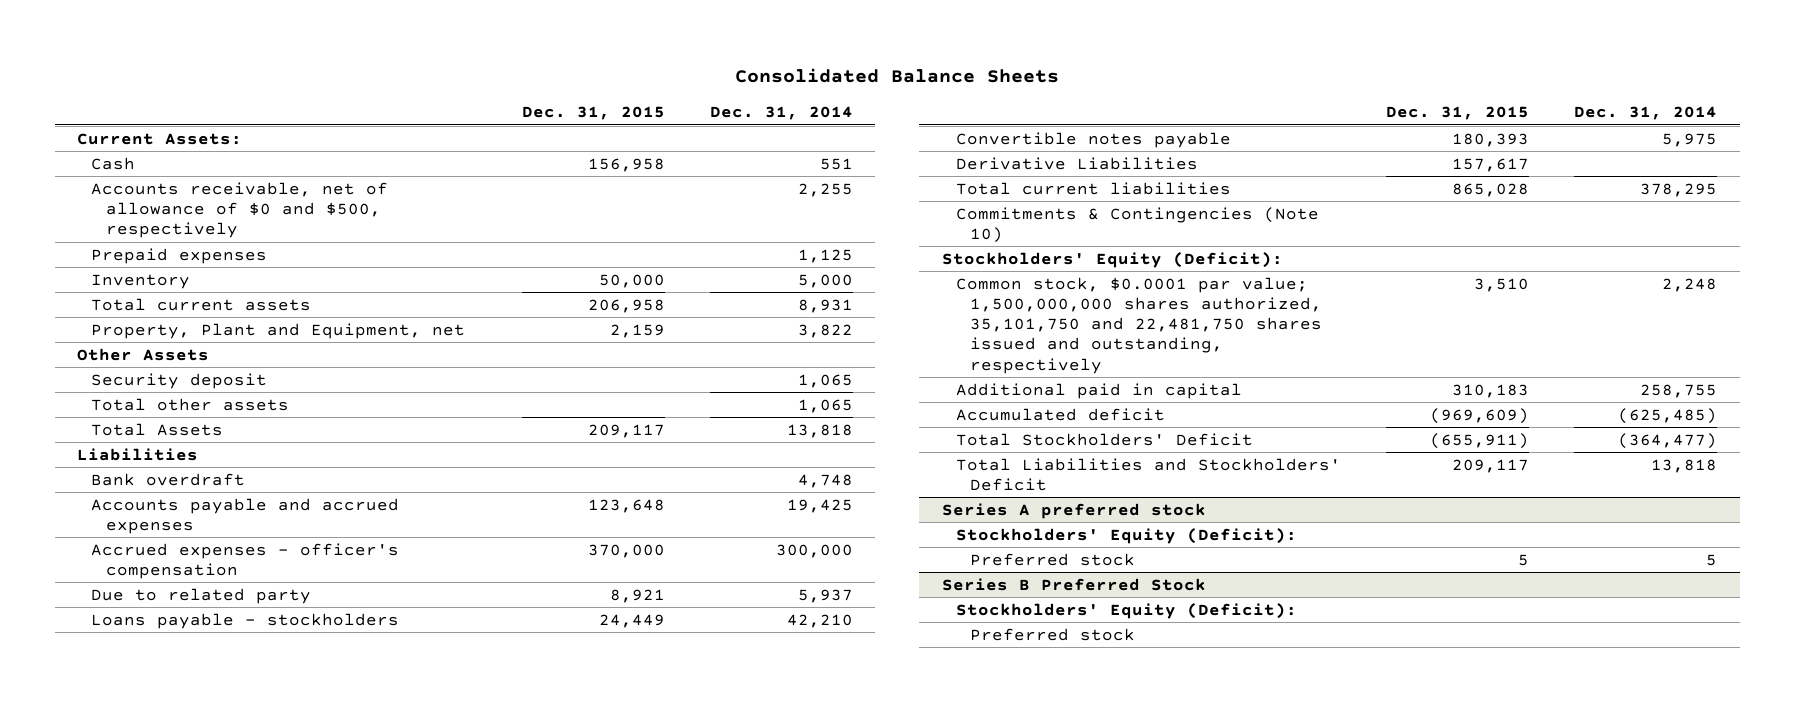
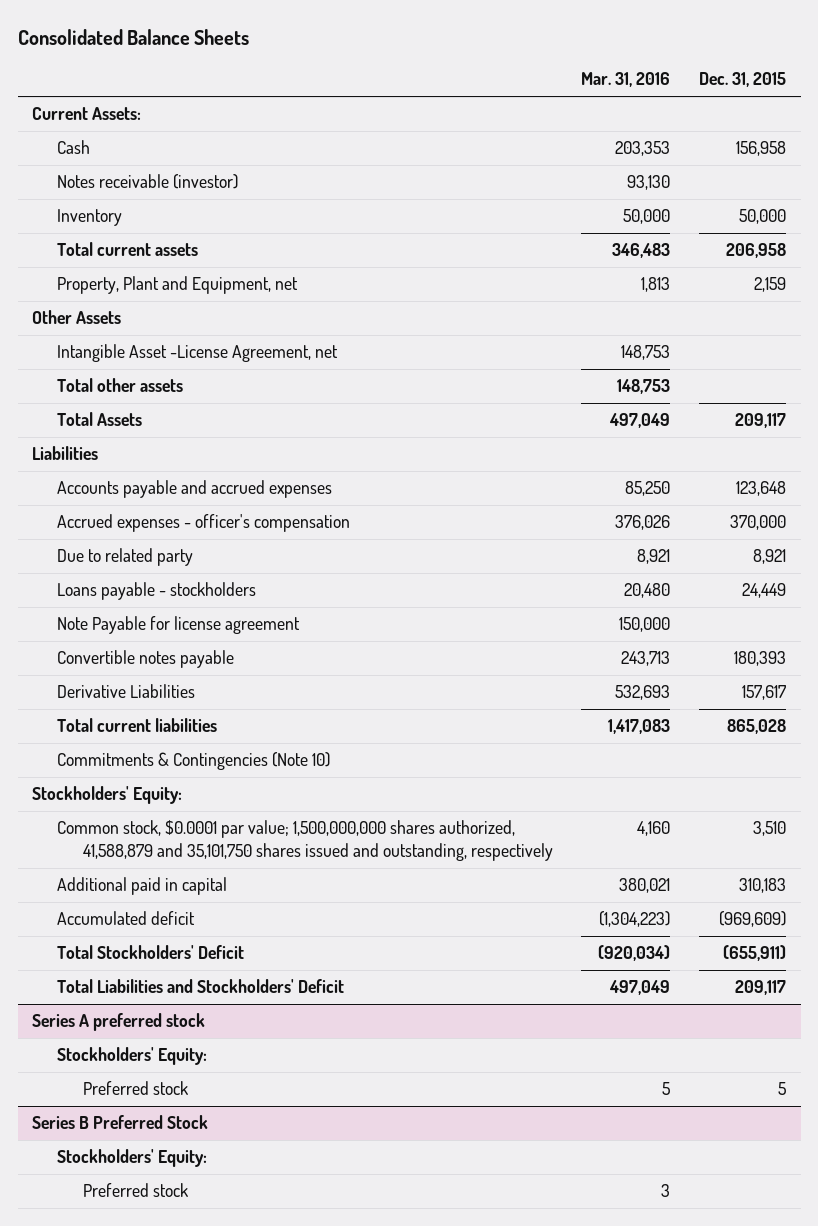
- | Dec. 31, 2015 | Dec. 31, 2014
+ | Mar. 31, 2016 | Dec. 31, 2015
- Accounts receivable, net of allowance of $0 and $500, respectively | | 2,255
- Prepaid expenses | | 1,125
+ Notes receivable (investor) | 93,130 |
- Security deposit | | 1,065
+ Intangible Asset -License Agreement, net | 148,753 |
- Bank overdraft | | 4,748
+ Note Payable for license agreement | 150,000 |
- Stockholders' Equity (Deficit):
- Common stock, $0.0001 par value; 1,500,000,000 shares authorized, 35,101,750 and 22,481,750 shares issued and outstanding, respectively | 3,510 | 2,248
+ Stockholders' Equity:
+ Common stock, $0.0001 par value; 1,500,000,000 shares authorized, 41,588,879 and 35,101,750 shares issued and outstanding, respectively | 4,160 | 3,510
@ Series A preferred stock
- Stockholders' Equity (Deficit):
+ Stockholders' Equity:
@ Series B Preferred Stock
- Stockholders' Equity (Deficit):
+ Stockholders' Equity:

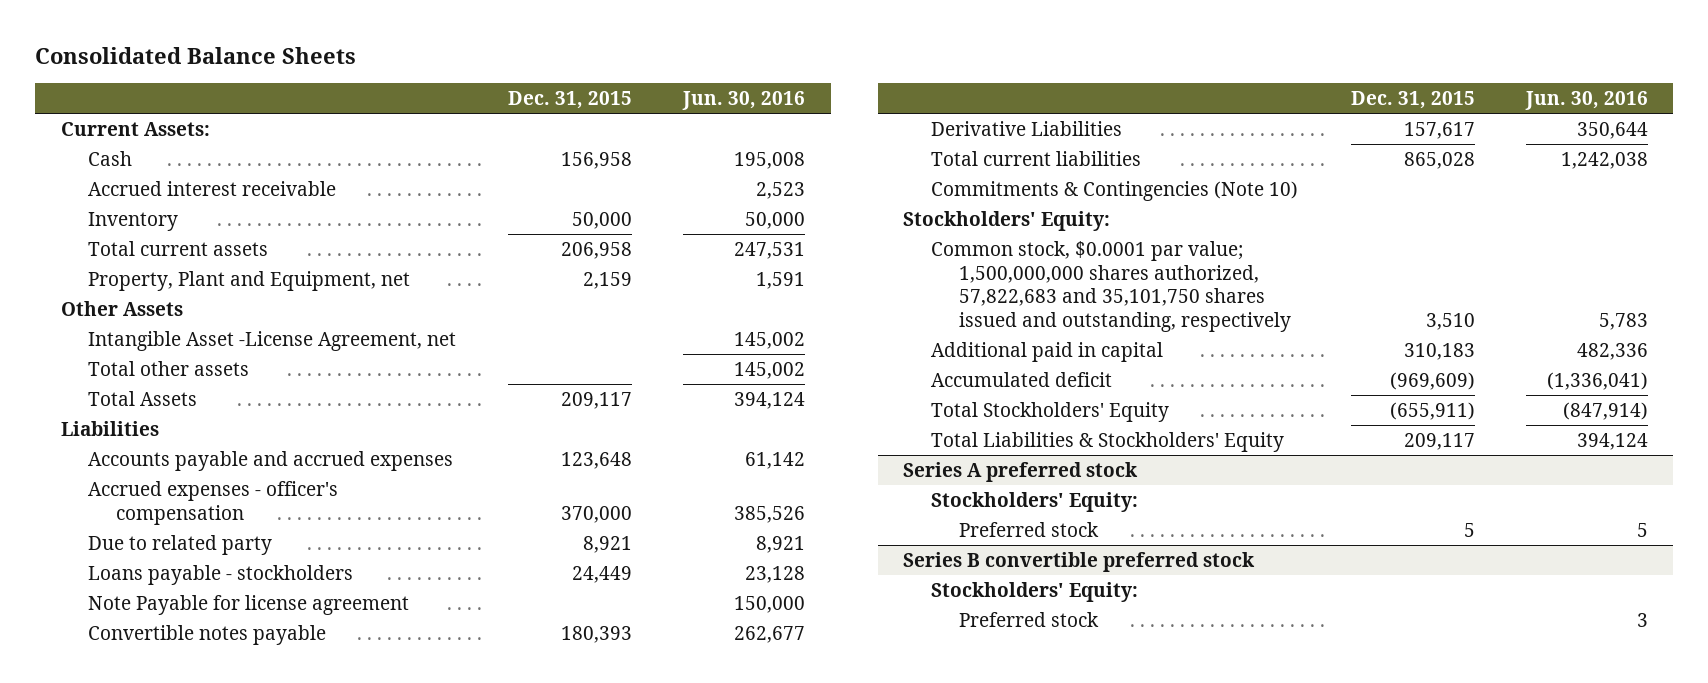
- | Mar. 31, 2016 | Dec. 31, 2015
+ | Dec. 31, 2015 | Jun. 30, 2016
- Notes receivable (investor) | 93,130 |
+ Accrued interest receivable | | 2,523
- Common stock, $0.0001 par value; 1,500,000,000 shares authorized, 41,588,879 and 35,101,750 shares issued and outstanding, respectively | 4,160 | 3,510
+ Common stock, $0.0001 par value; 1,500,000,000 shares authorized, 57,822,683 and 35,101,750 shares issued and outstanding, respectively | 3,510 | 5,783
- Total Stockholders' Deficit | (920,034) | (655,911)
- Total Liabilities and Stockholders' Deficit | 497,049 | 209,117
+ Total Stockholders' Equity | (655,911) | (847,914)
+ Total Liabilities & Stockholders' Equity | 209,117 | 394,124
- Series B Preferred Stock
+ Series B convertible preferred stock

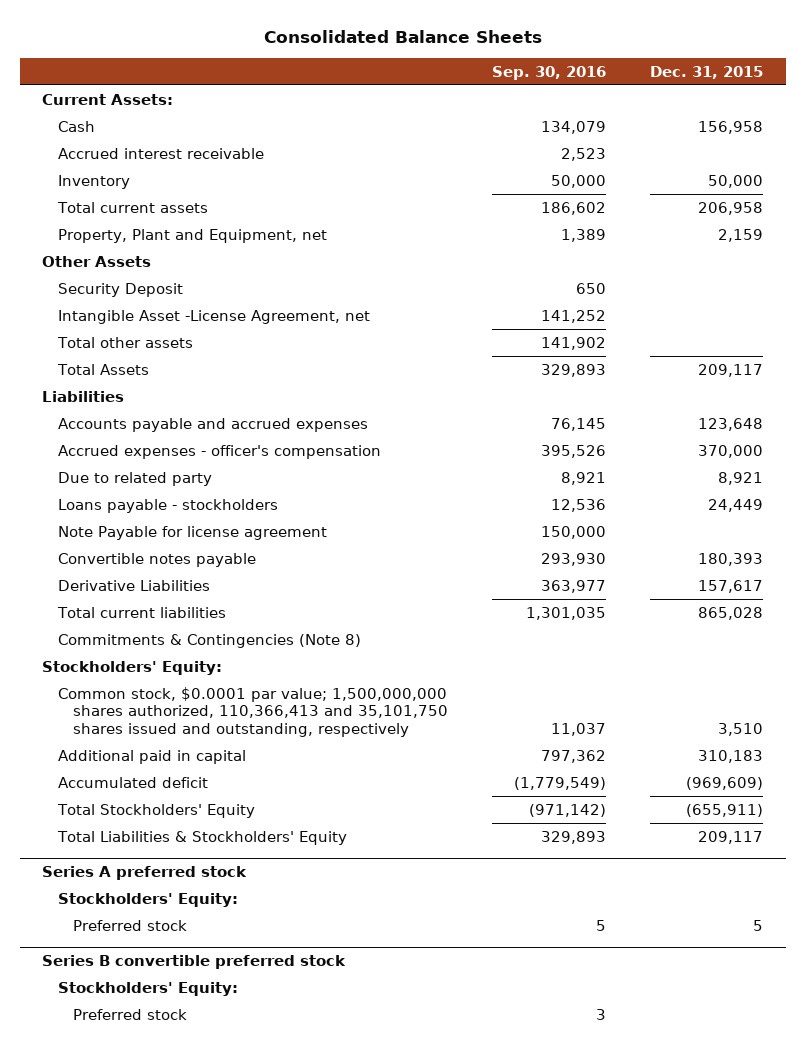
- | Dec. 31, 2015 | Jun. 30, 2016
+ | Sep. 30, 2016 | Dec. 31, 2015
+ Security Deposit | 650 |
- Commitments & Contingencies (Note 10)
+ Commitments & Contingencies (Note 8)
- Common stock, $0.0001 par value; 1,500,000,000 shares authorized, 57,822,683 and 35,101,750 shares issued and outstanding, respectively | 3,510 | 5,783
+ Common stock, $0.0001 par value; 1,500,000,000 shares authorized, 110,366,413 and 35,101,750 shares issued and outstanding, respectively | 11,037 | 3,510

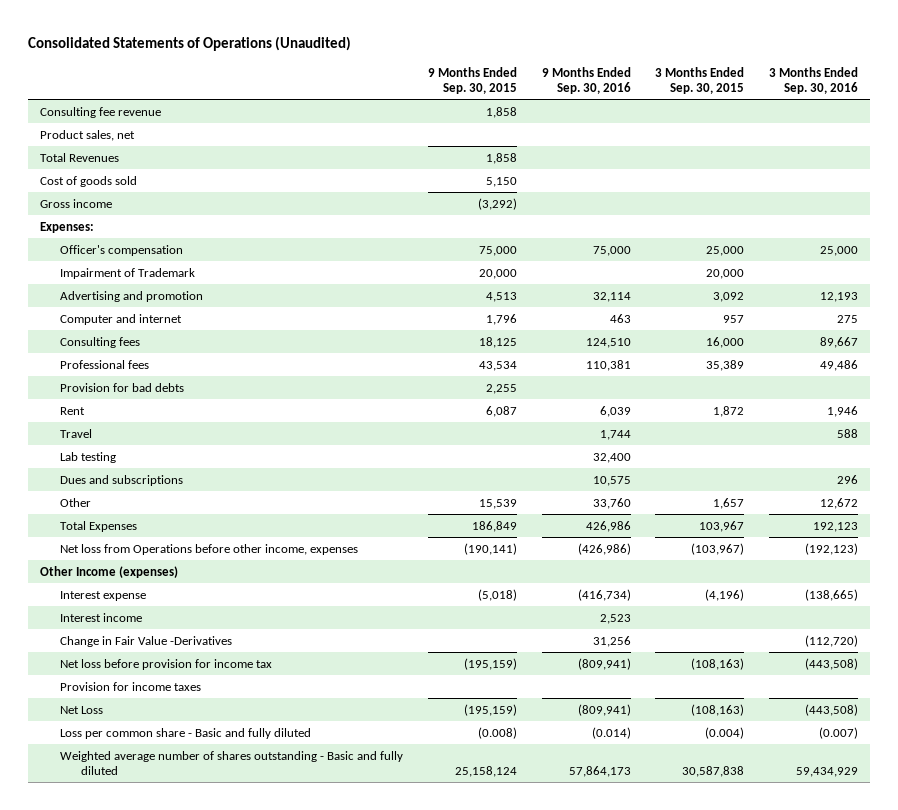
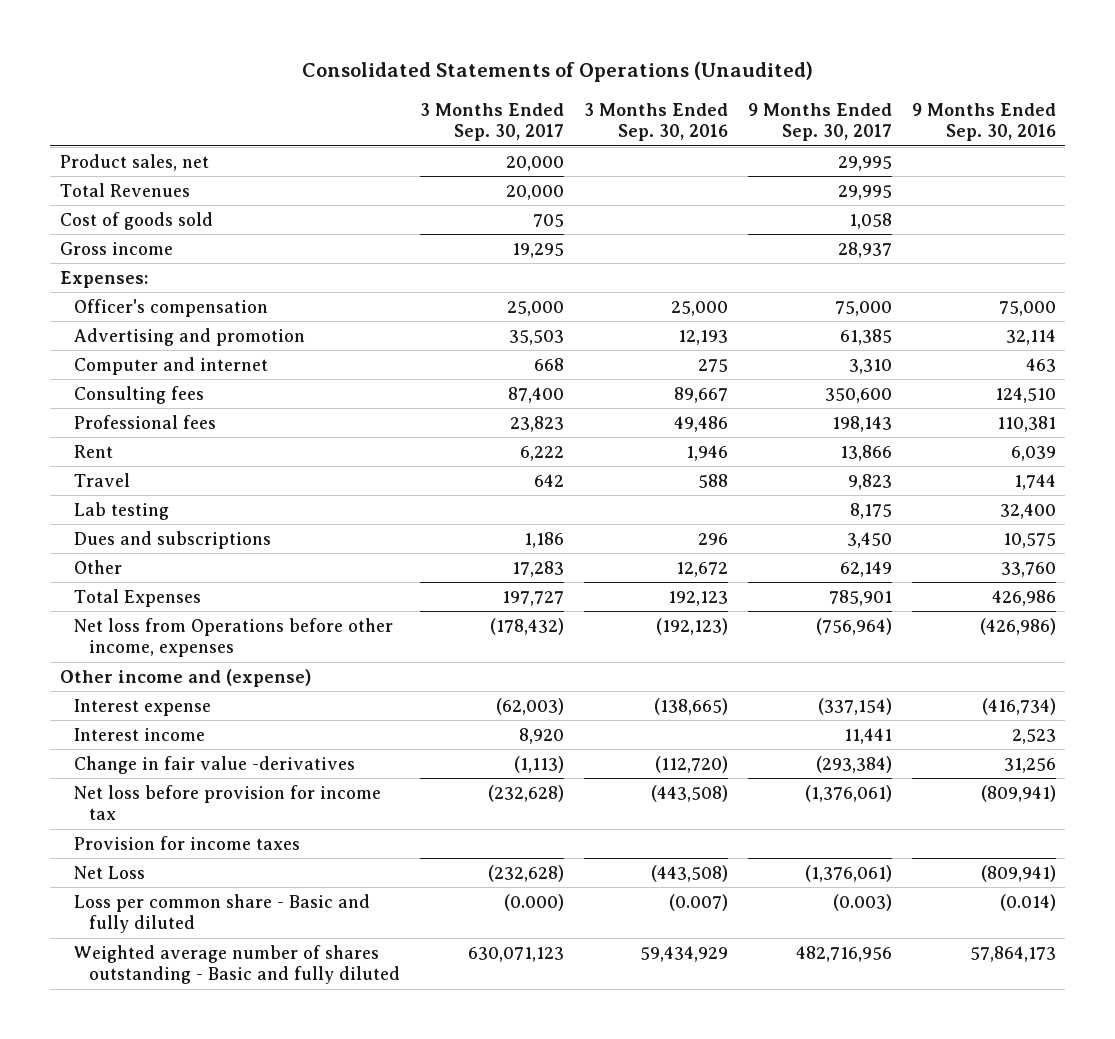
- | 9 Months Ended Sep. 30, 2015 | 9 Months Ended Sep. 30, 2016 | 3 Months Ended Sep. 30, 2015 | 3 Months Ended Sep. 30, 2016
+ | 3 Months Ended Sep. 30, 2017 | 3 Months Ended Sep. 30, 2016 | 9 Months Ended Sep. 30, 2017 | 9 Months Ended Sep. 30, 2016
- Consulting fee revenue | 1,858 | | |
- Impairment of Trademark | 20,000 | | 20,000 |
- Provision for bad debts | 2,255 | | |
- Other Income (expenses)
+ Other income and (expense)
- Change in Fair Value -Derivatives | | 31,256 | | (112,720)
+ Change in fair value -derivatives | (1,113) | (112,720) | (293,384) | 31,256

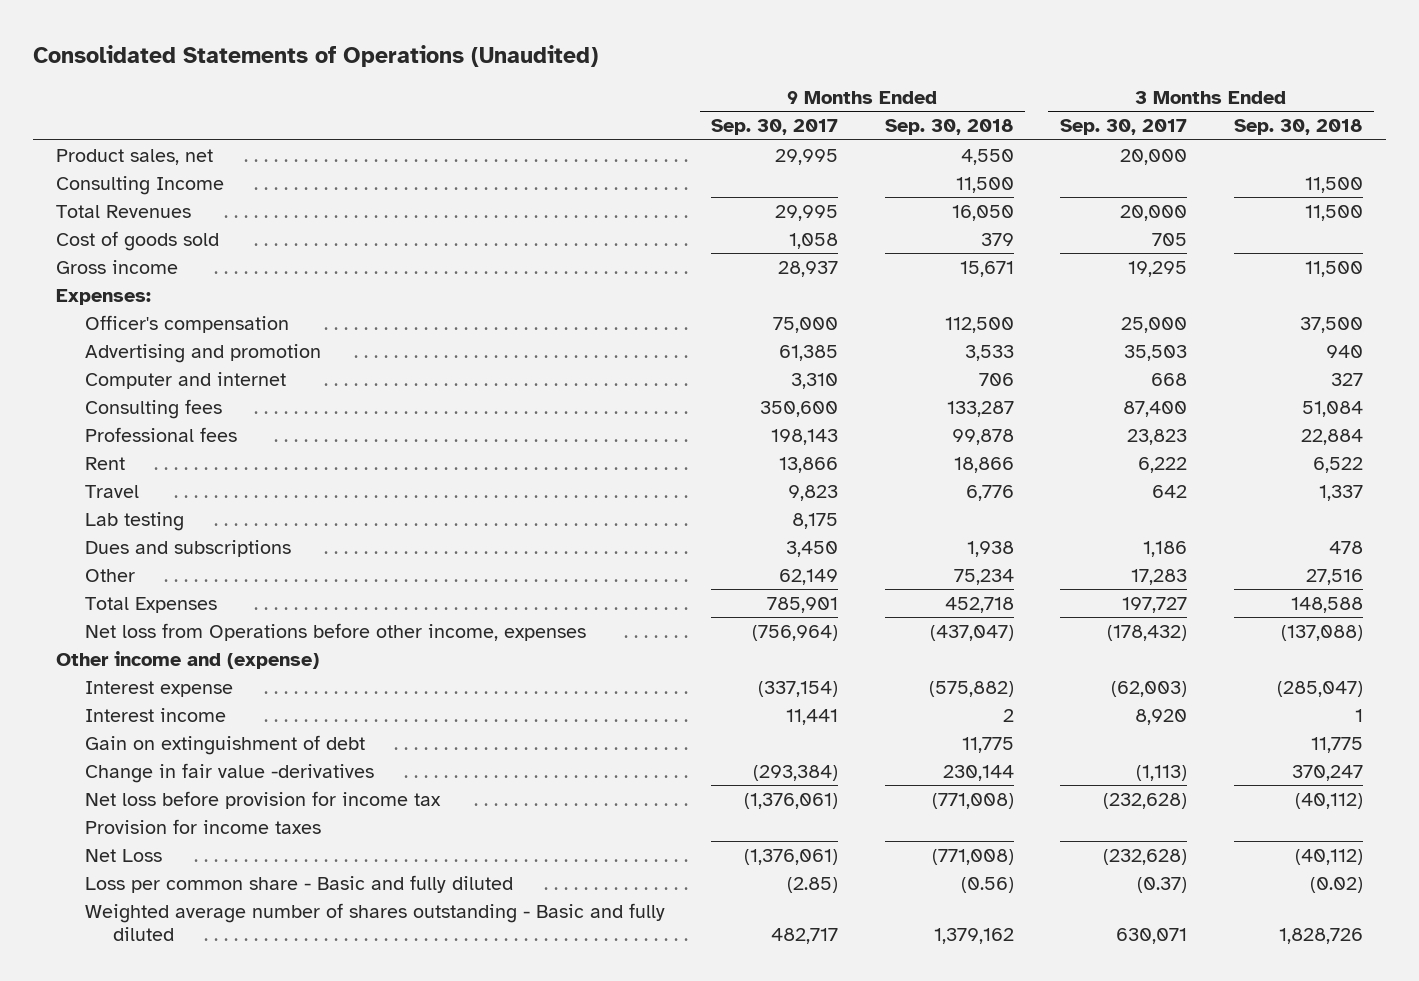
- | 3 Months Ended Sep. 30, 2017 | 3 Months Ended Sep. 30, 2016 | 9 Months Ended Sep. 30, 2017 | 9 Months Ended Sep. 30, 2016
+ | 9 Months Ended Sep. 30, 2017 | 9 Months Ended Sep. 30, 2018 | 3 Months Ended Sep. 30, 2017 | 3 Months Ended Sep. 30, 2018
+ Consulting Income | | 11,500 | | 11,500
+ Gain on extinguishment of debt | | 11,775 | | 11,775
- Loss per common share - Basic and fully diluted | (0.000) | (0.007) | (0.003) | (0.014)
- Weighted average number of shares outstanding - Basic and fully diluted | 630,071,123 | 59,434,929 | 482,716,956 | 57,864,173
+ Loss per common share - Basic and fully diluted | (2.85) | (0.56) | (0.37) | (0.02)
+ Weighted average number of shares outstanding - Basic and fully diluted | 482,717 | 1,379,162 | 630,071 | 1,828,726

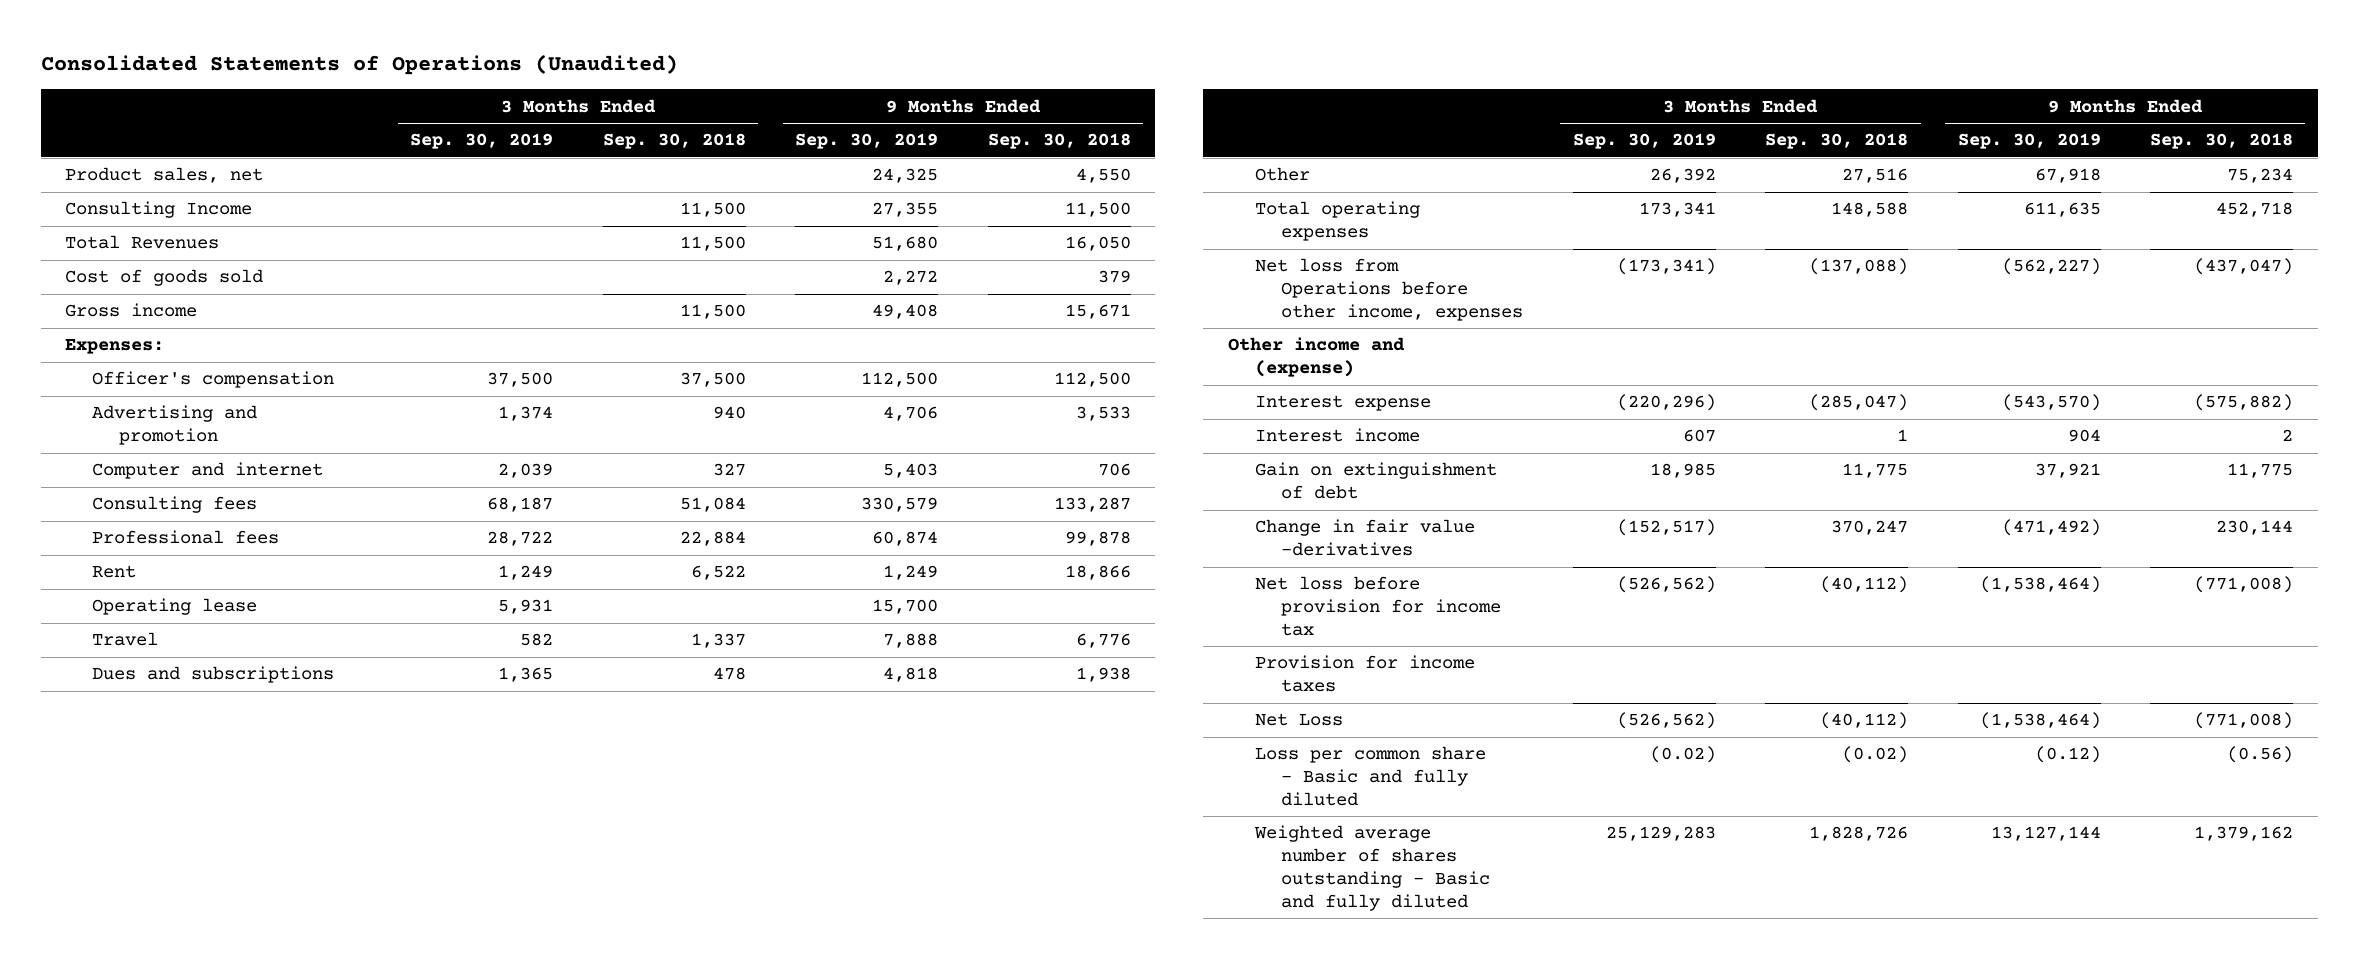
- | 9 Months Ended Sep. 30, 2017 | 9 Months Ended Sep. 30, 2018 | 3 Months Ended Sep. 30, 2017 | 3 Months Ended Sep. 30, 2018
+ | 3 Months Ended Sep. 30, 2019 | 3 Months Ended Sep. 30, 2018 | 9 Months Ended Sep. 30, 2019 | 9 Months Ended Sep. 30, 2018
+ Operating lease | 5,931 | | 15,700 |
- Lab testing | 8,175 | | |
- Total Expenses | 785,901 | 452,718 | 197,727 | 148,588
+ Total operating expenses | 173,341 | 148,588 | 611,635 | 452,718

